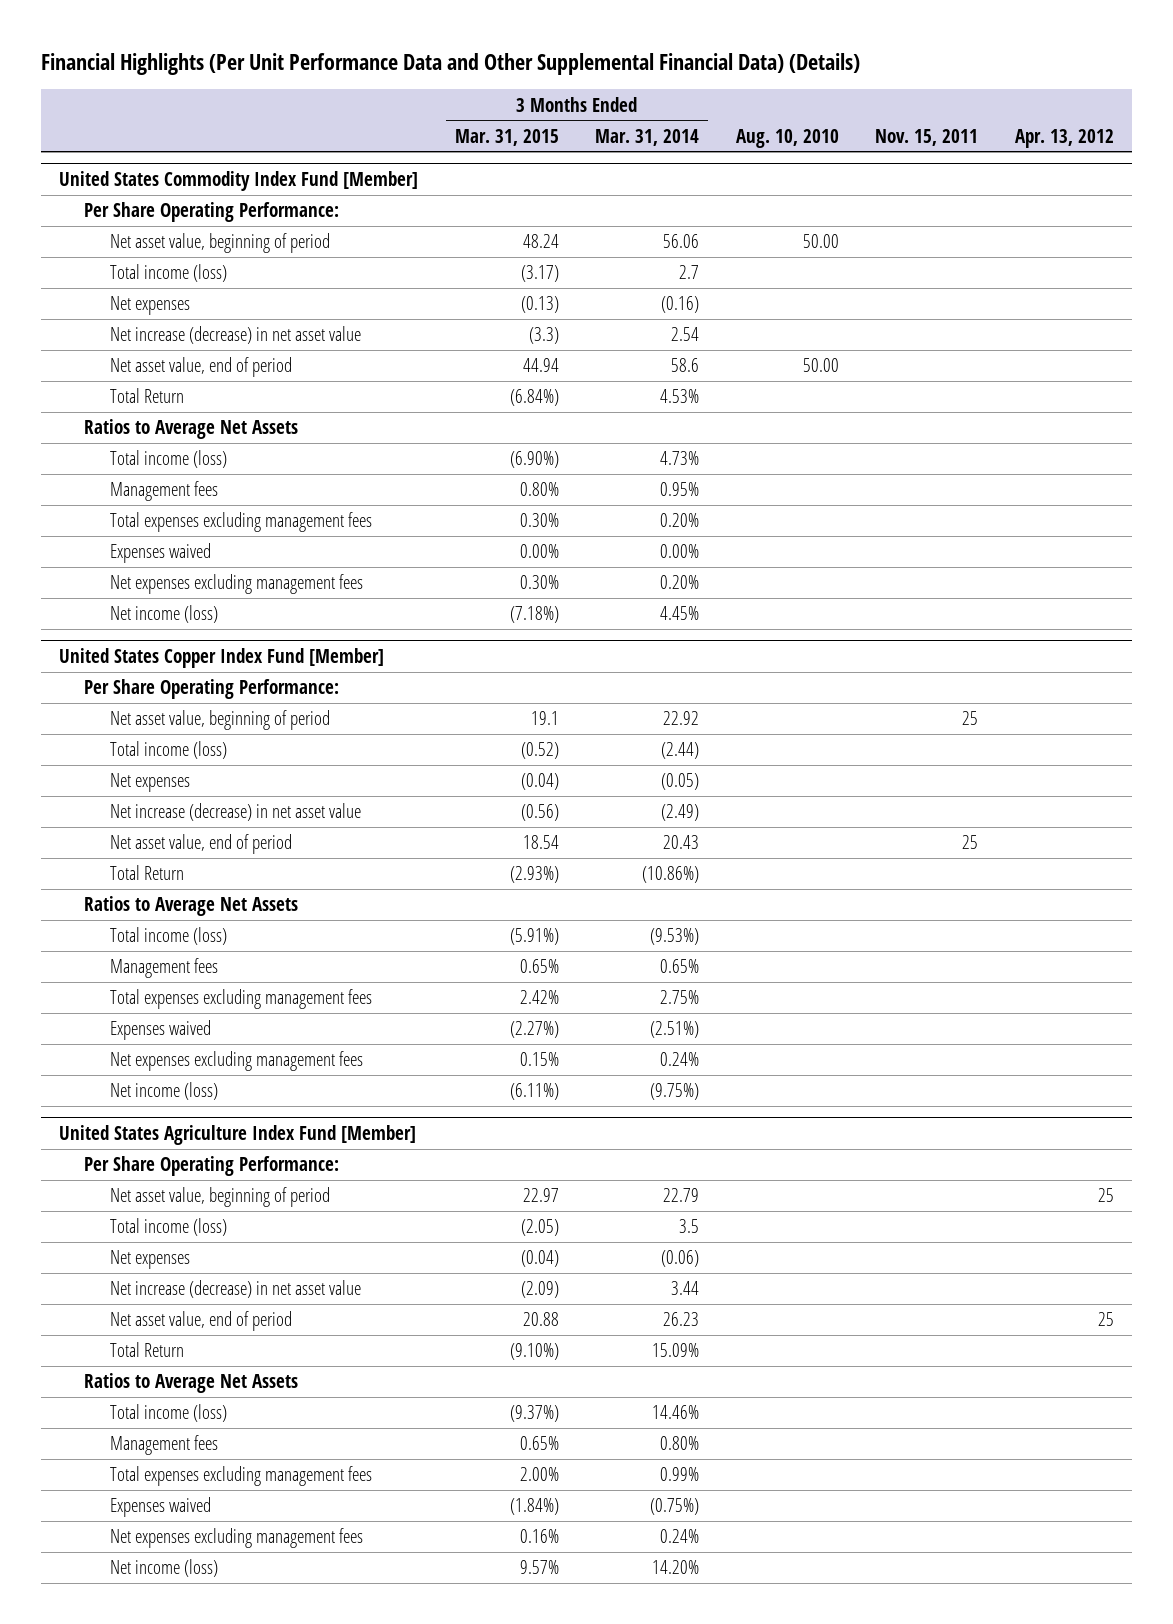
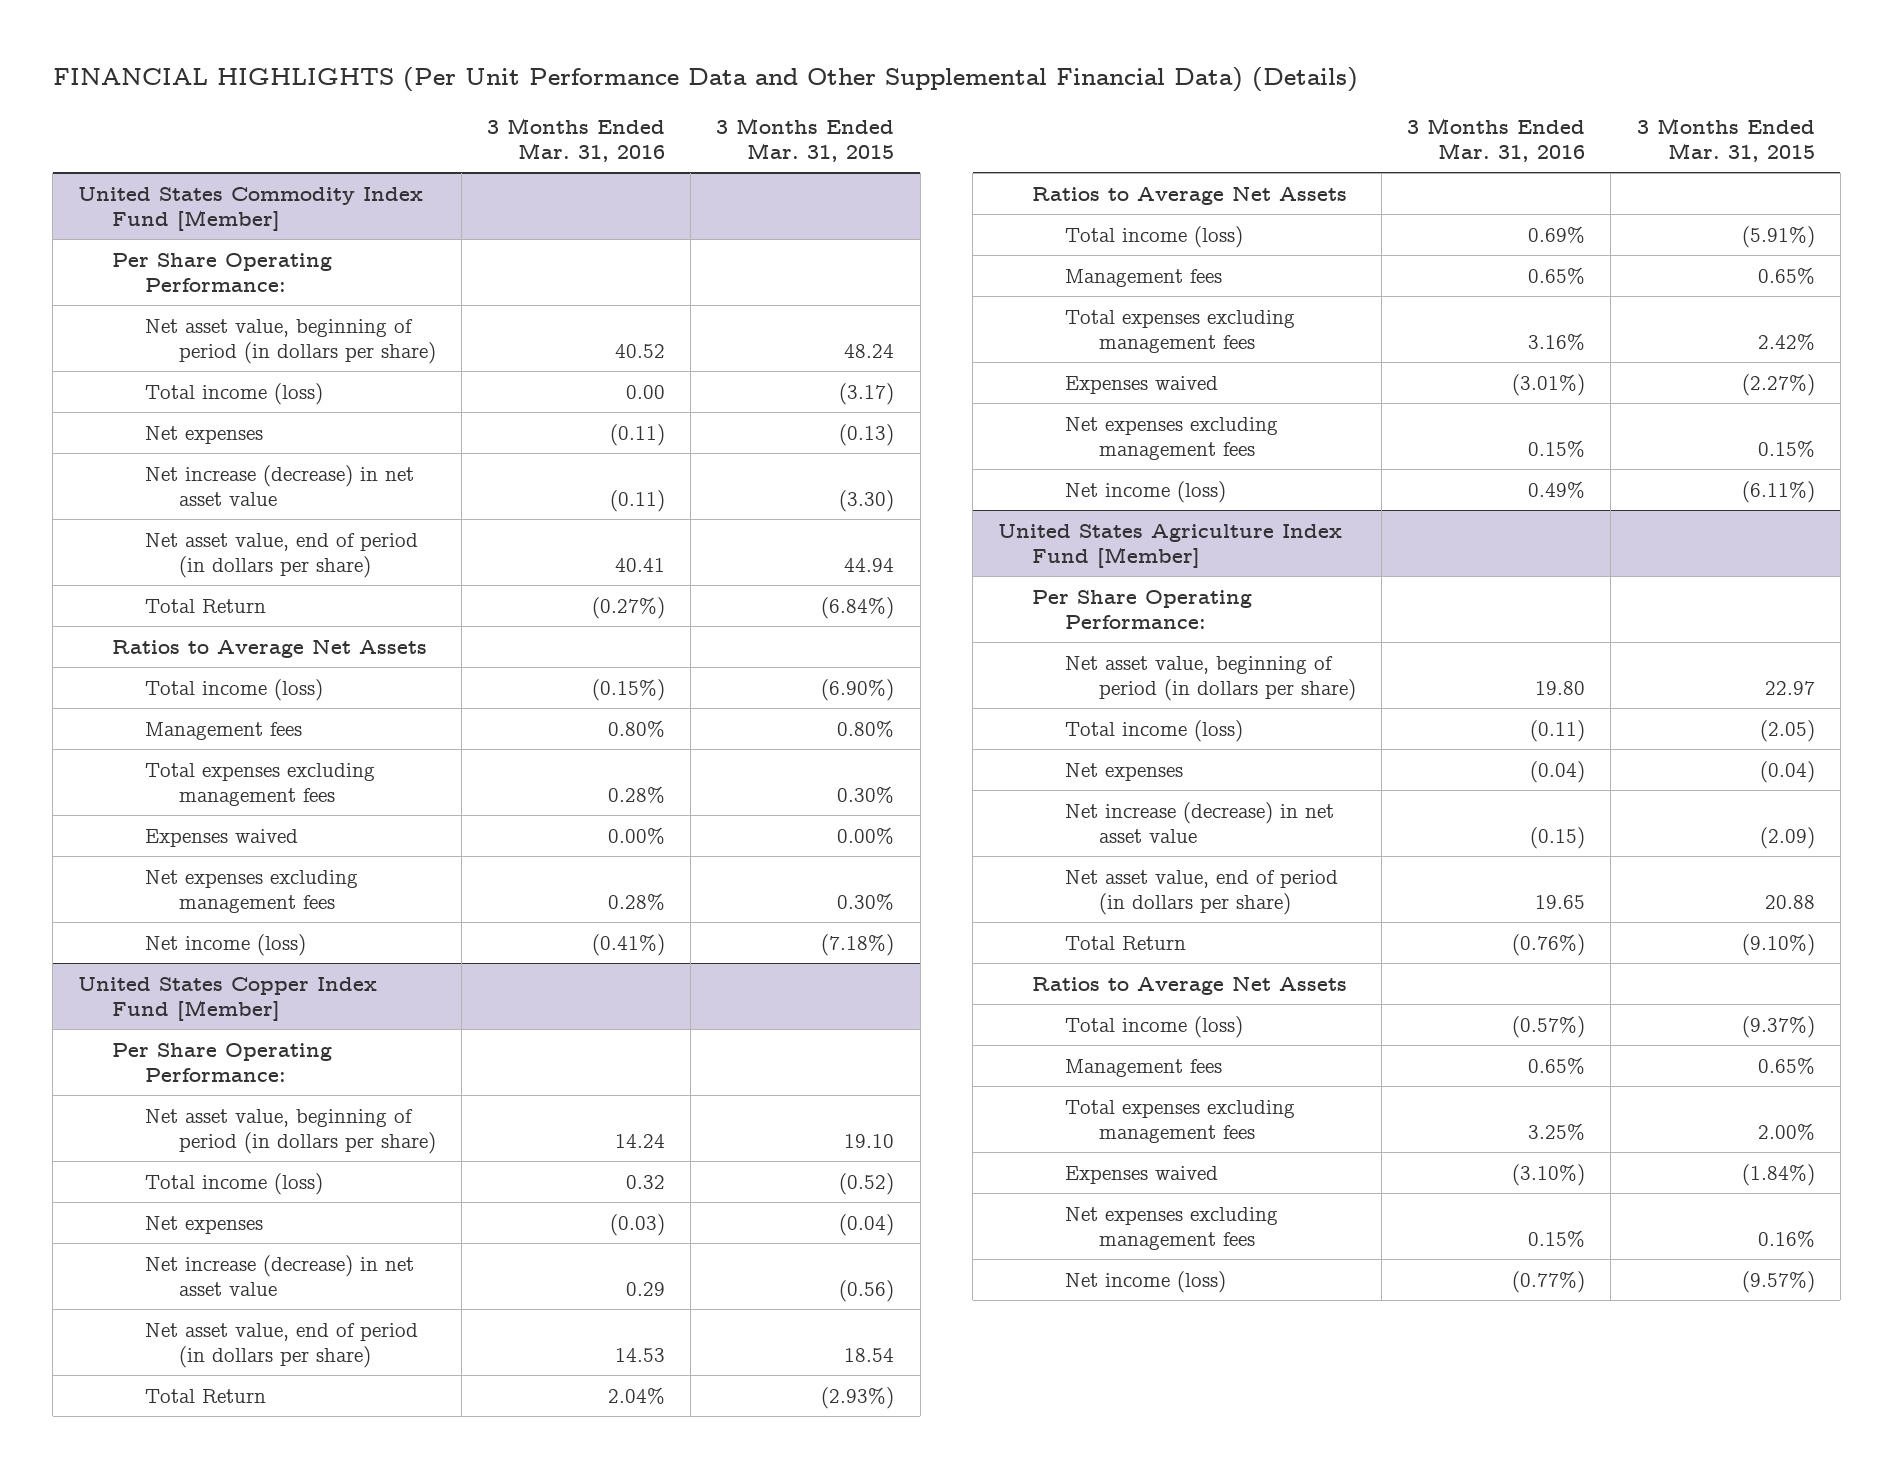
- Financial Highlights (Per Unit Performance Data and Other Supplemental Financial Data) (Details)
+ FINANCIAL HIGHLIGHTS (Per Unit Performance Data and Other Supplemental Financial Data) (Details)
- | 3 Months Ended Mar. 31, 2015 | 3 Months Ended Mar. 31, 2014 | Aug. 10, 2010 | Nov. 15, 2011 | Apr. 13, 2012
+ | 3 Months Ended Mar. 31, 2016 | 3 Months Ended Mar. 31, 2015
@ United States Commodity Index Fund [Member]
- Net asset value, beginning of period | 48.24 | 56.06 | 50.00 | |
+ Net asset value, beginning of period (in dollars per share) | 40.52 | 48.24
- Net increase (decrease) in net asset value | (3.3) | 2.54 | | |
- Net asset value, end of period | 44.94 | 58.6 | 50.00 | |
+ Net increase (decrease) in net asset value | (0.11) | (3.30)
+ Net asset value, end of period (in dollars per share) | 40.41 | 44.94
@ United States Copper Index Fund [Member]
- Net asset value, beginning of period | 19.1 | 22.92 | | 25 |
+ Net asset value, beginning of period (in dollars per share) | 14.24 | 19.10
- Net asset value, end of period | 18.54 | 20.43 | | 25 |
+ Net asset value, end of period (in dollars per share) | 14.53 | 18.54
@ United States Agriculture Index Fund [Member]
- Net asset value, beginning of period | 22.97 | 22.79 | | | 25
+ Net asset value, beginning of period (in dollars per share) | 19.80 | 22.97
- Net asset value, end of period | 20.88 | 26.23 | | | 25
+ Net asset value, end of period (in dollars per share) | 19.65 | 20.88
- Net income (loss) | 9.57% | 14.20% | | |
+ Net income (loss) | (0.77%) | (9.57%)

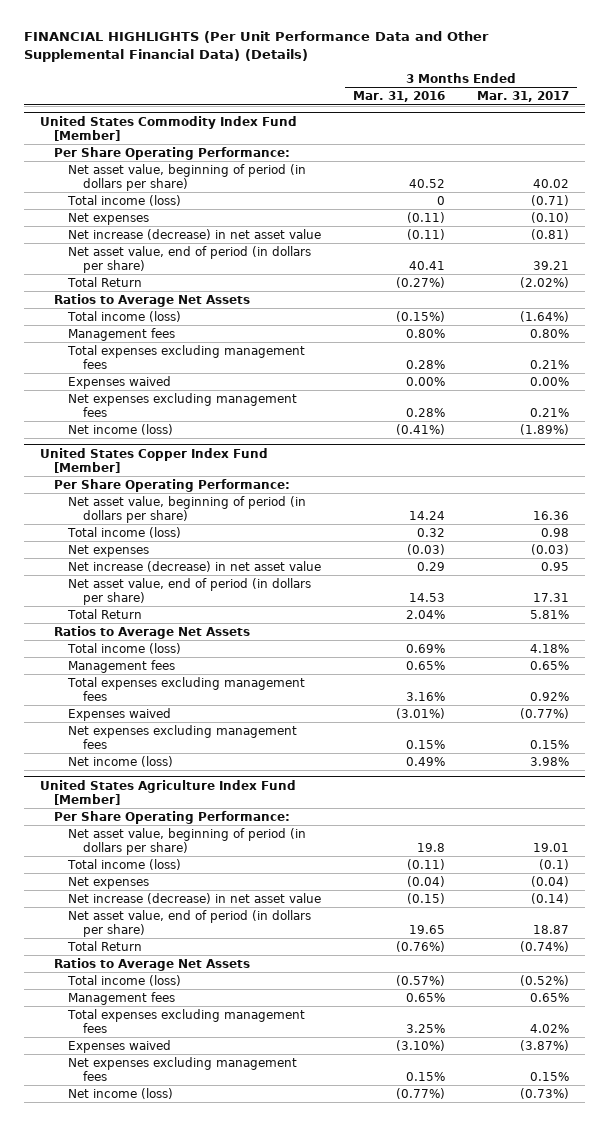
- | 3 Months Ended Mar. 31, 2016 | 3 Months Ended Mar. 31, 2015
+ | 3 Months Ended Mar. 31, 2016 | 3 Months Ended Mar. 31, 2017
@ United States Commodity Index Fund [Member]
- Total income (loss) | 0.00 | (3.17)
+ Total income (loss) | 0 | (0.71)
@ United States Agriculture Index Fund [Member]
- Net asset value, beginning of period (in dollars per share) | 19.80 | 22.97
+ Net asset value, beginning of period (in dollars per share) | 19.8 | 19.01

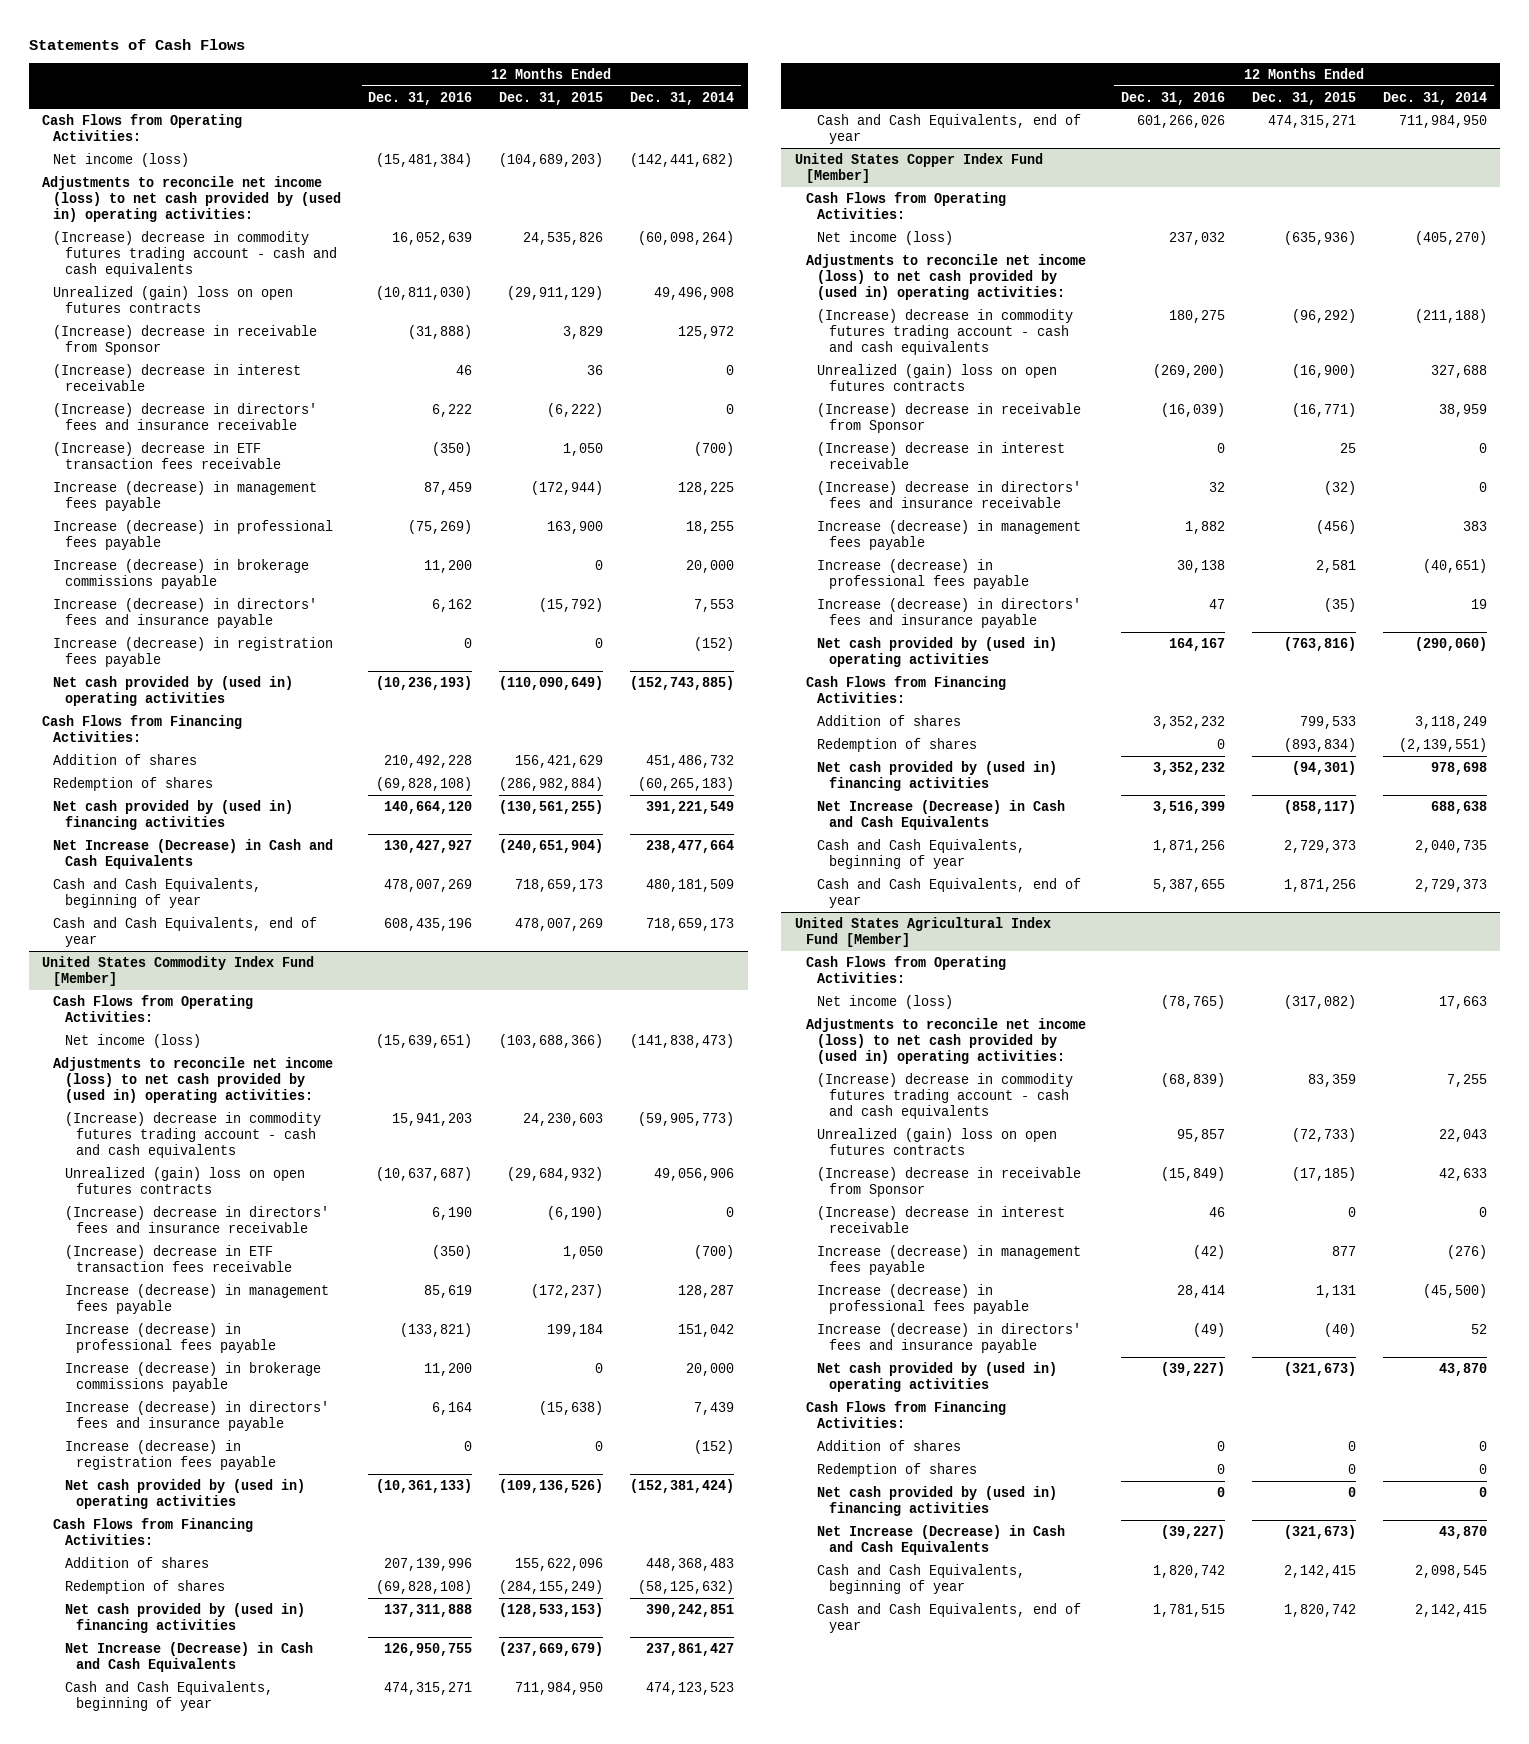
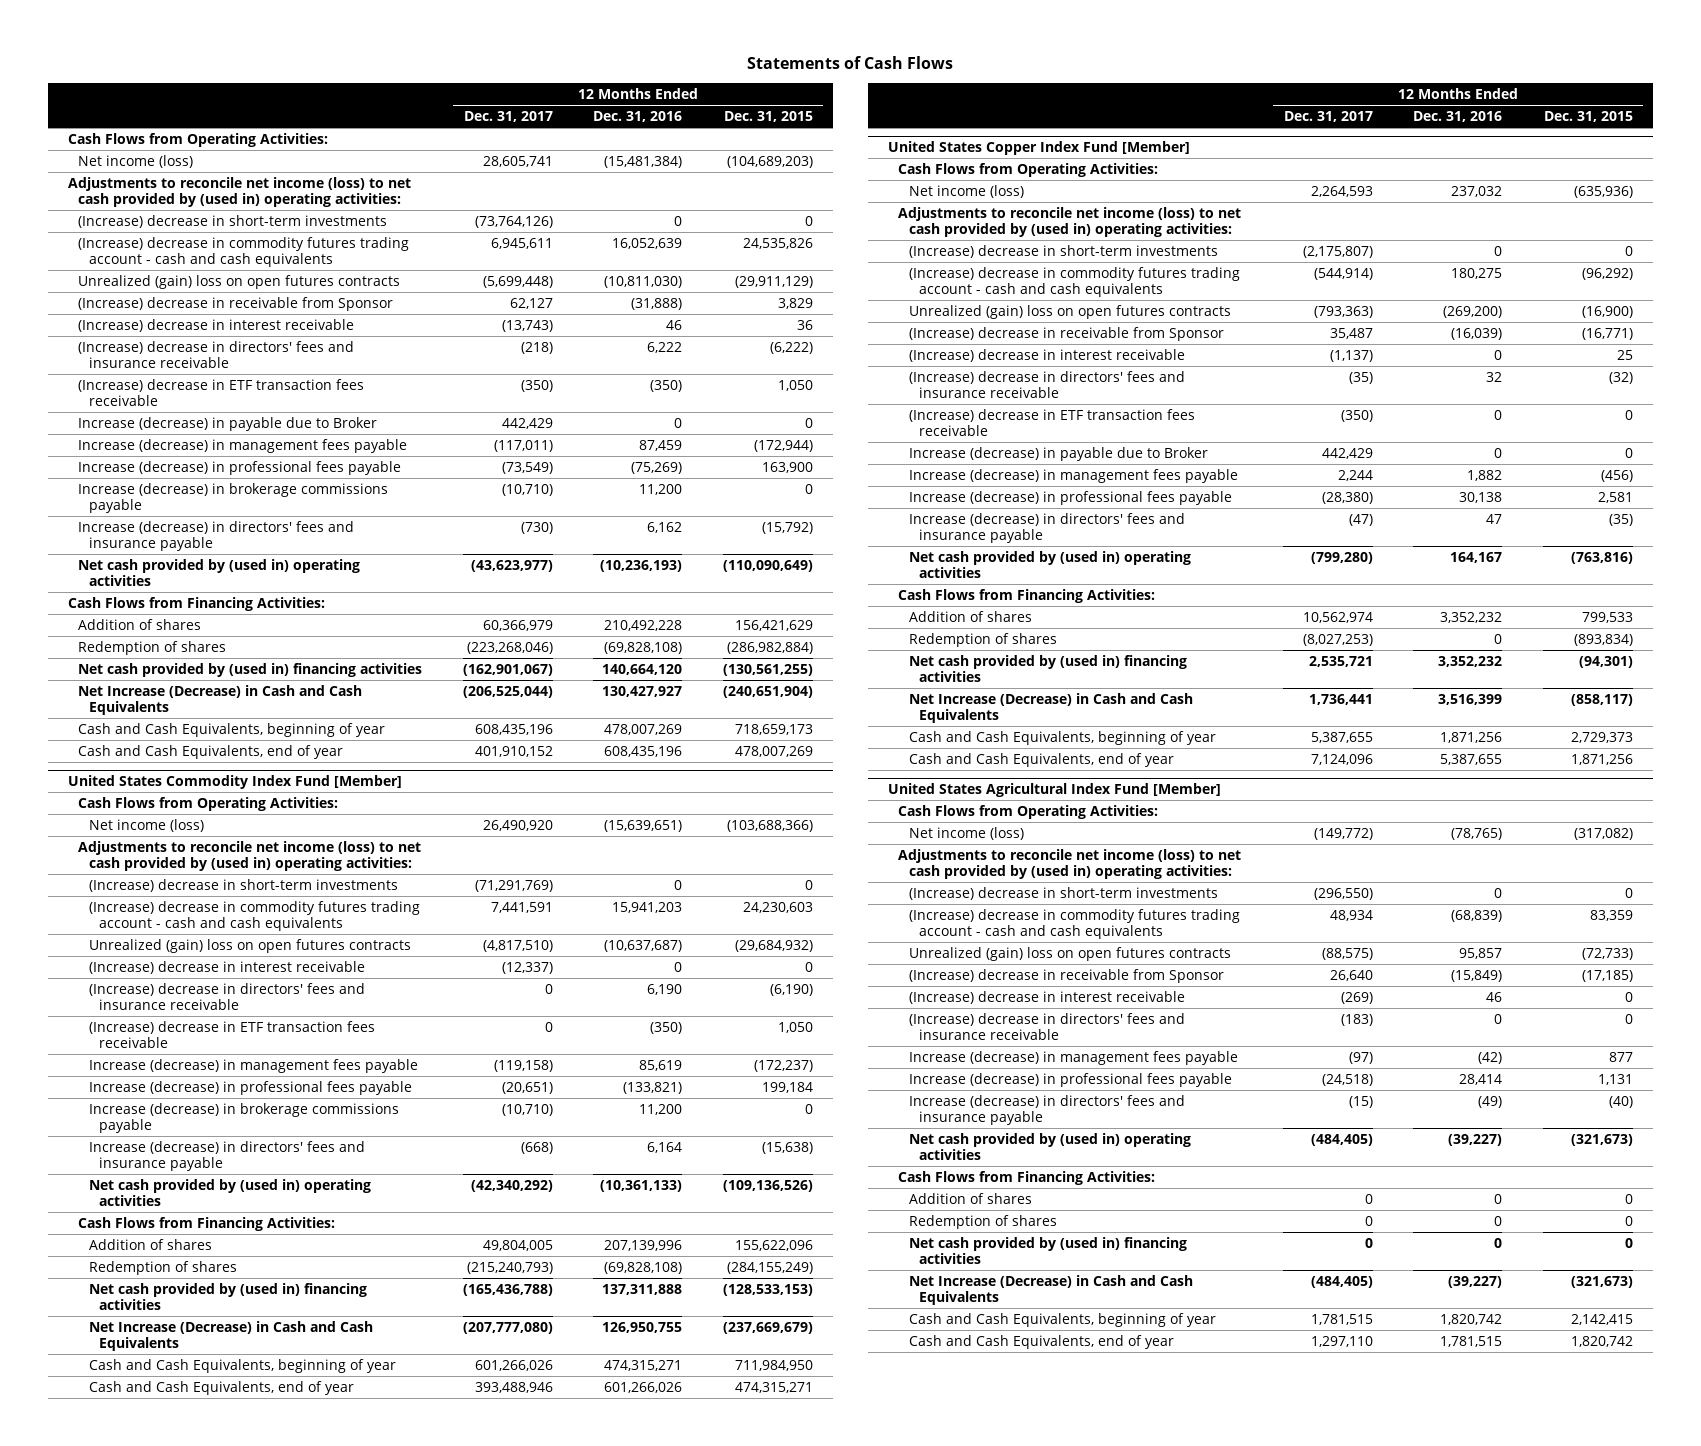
- | 12 Months Ended Dec. 31, 2016 | 12 Months Ended Dec. 31, 2015 | 12 Months Ended Dec. 31, 2014
+ | 12 Months Ended Dec. 31, 2017 | 12 Months Ended Dec. 31, 2016 | 12 Months Ended Dec. 31, 2015
+ (Increase) decrease in short-term investments | (73,764,126) | 0 | 0
+ Increase (decrease) in payable due to Broker | 442,429 | 0 | 0
- Increase (decrease) in registration fees payable | 0 | 0 | (152)
@ United States Commodity Index Fund [Member]
+ (Increase) decrease in short-term investments | (71,291,769) | 0 | 0
+ (Increase) decrease in interest receivable | (12,337) | 0 | 0
- Increase (decrease) in registration fees payable | 0 | 0 | (152)
@ United States Copper Index Fund [Member]
+ (Increase) decrease in short-term investments | (2,175,807) | 0 | 0
+ (Increase) decrease in ETF transaction fees receivable | (350) | 0 | 0
+ Increase (decrease) in payable due to Broker | 442,429 | 0 | 0
@ United States Agricultural Index Fund [Member]
+ (Increase) decrease in short-term investments | (296,550) | 0 | 0
+ (Increase) decrease in directors' fees and insurance receivable | (183) | 0 | 0

